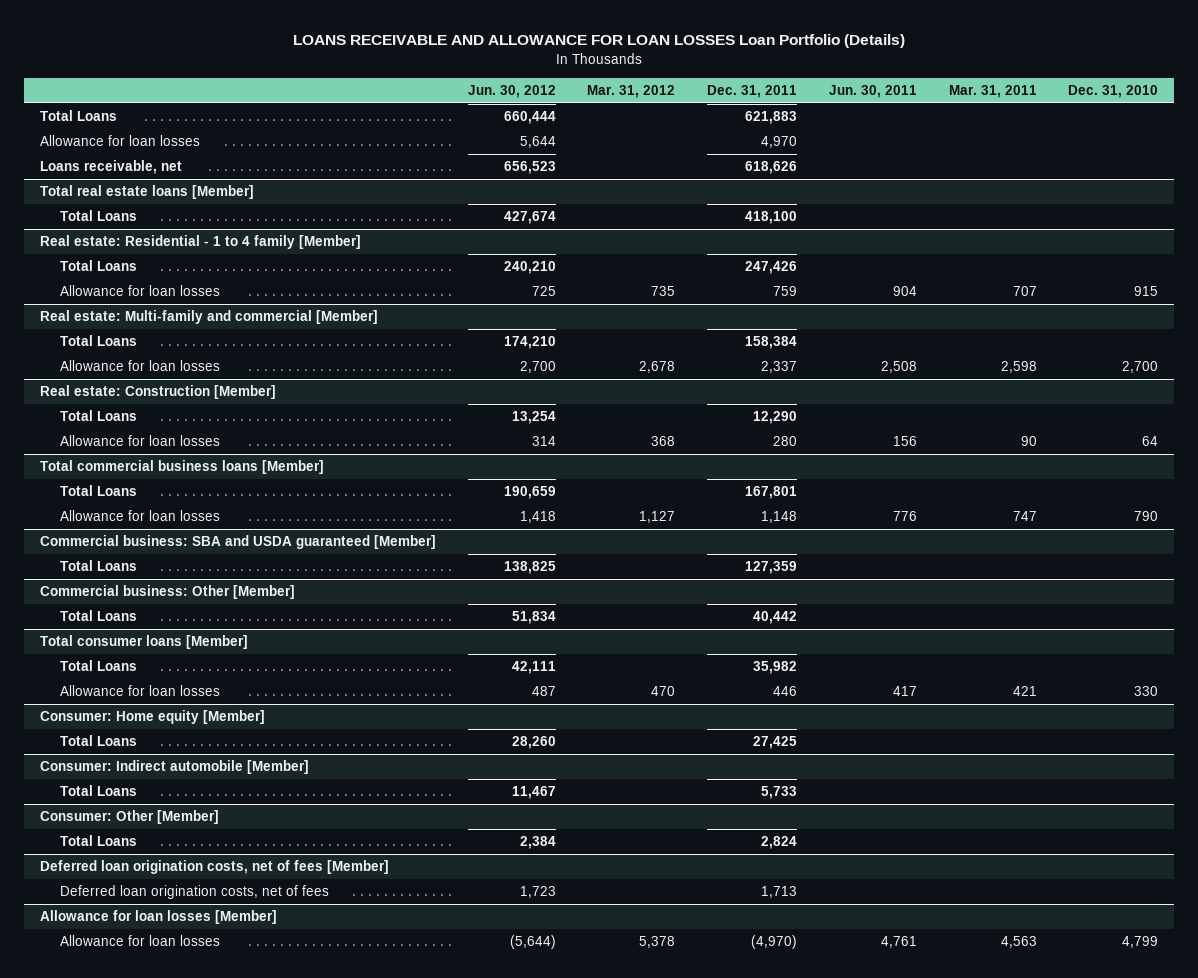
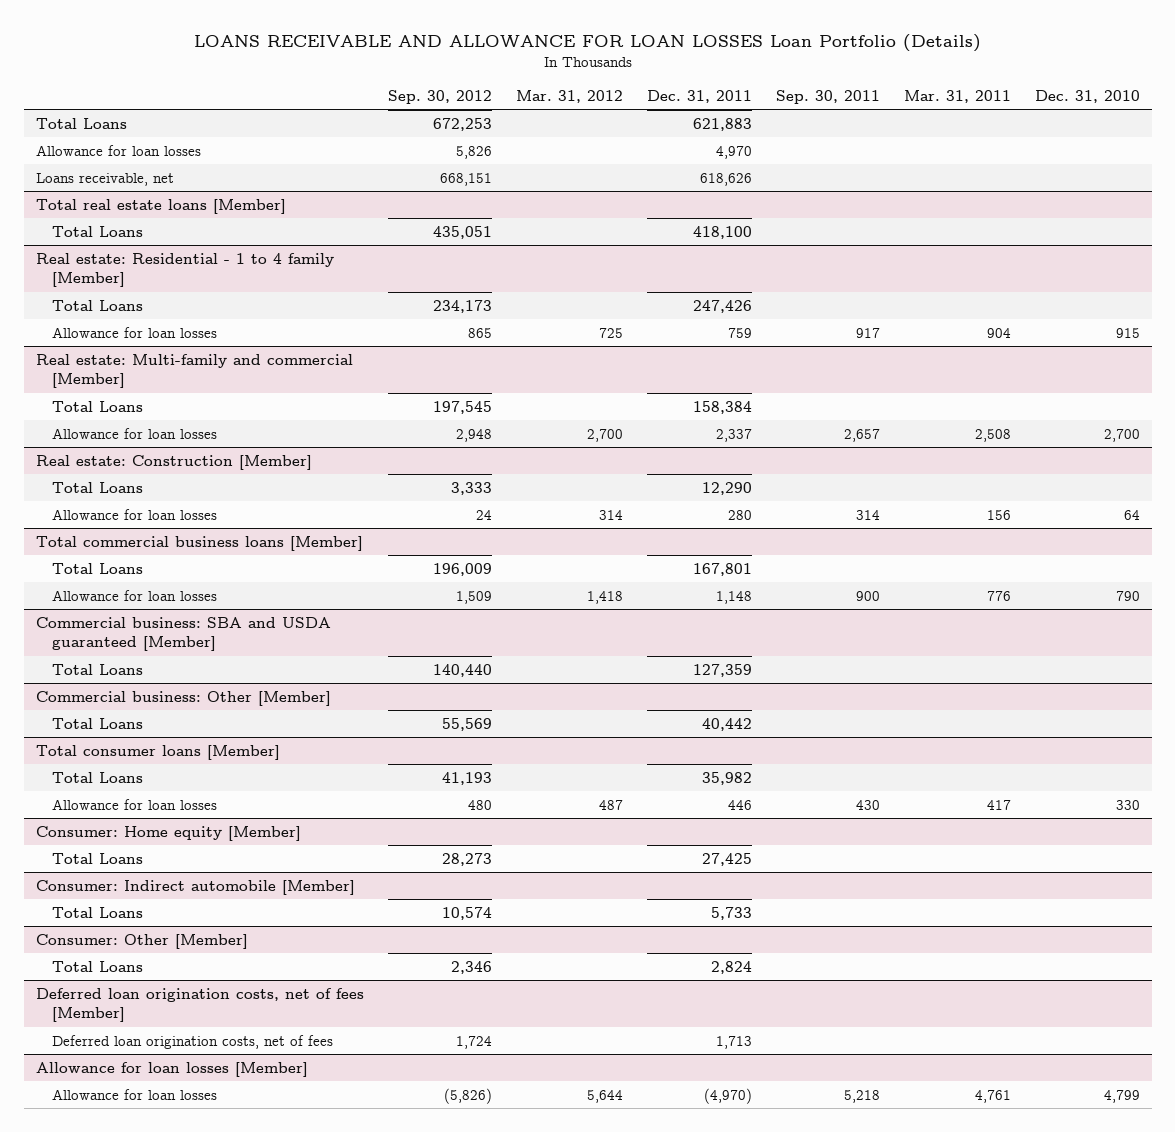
- | Jun. 30, 2012 | Mar. 31, 2012 | Dec. 31, 2011 | Jun. 30, 2011 | Mar. 31, 2011 | Dec. 31, 2010
+ | Sep. 30, 2012 | Mar. 31, 2012 | Dec. 31, 2011 | Sep. 30, 2011 | Mar. 31, 2011 | Dec. 31, 2010
@ Real estate: Residential - 1 to 4 family [Member]
- Allowance for loan losses | 725 | 735 | 759 | 904 | 707 | 915
+ Allowance for loan losses | 865 | 725 | 759 | 917 | 904 | 915
@ Real estate: Multi-family and commercial [Member]
- Allowance for loan losses | 2,700 | 2,678 | 2,337 | 2,508 | 2,598 | 2,700
+ Allowance for loan losses | 2,948 | 2,700 | 2,337 | 2,657 | 2,508 | 2,700
@ Real estate: Construction [Member]
- Allowance for loan losses | 314 | 368 | 280 | 156 | 90 | 64
+ Allowance for loan losses | 24 | 314 | 280 | 314 | 156 | 64
@ Total commercial business loans [Member]
- Allowance for loan losses | 1,418 | 1,127 | 1,148 | 776 | 747 | 790
+ Allowance for loan losses | 1,509 | 1,418 | 1,148 | 900 | 776 | 790
@ Total consumer loans [Member]
- Allowance for loan losses | 487 | 470 | 446 | 417 | 421 | 330
+ Allowance for loan losses | 480 | 487 | 446 | 430 | 417 | 330
@ Allowance for loan losses [Member]
- Allowance for loan losses | (5,644) | 5,378 | (4,970) | 4,761 | 4,563 | 4,799
+ Allowance for loan losses | (5,826) | 5,644 | (4,970) | 5,218 | 4,761 | 4,799

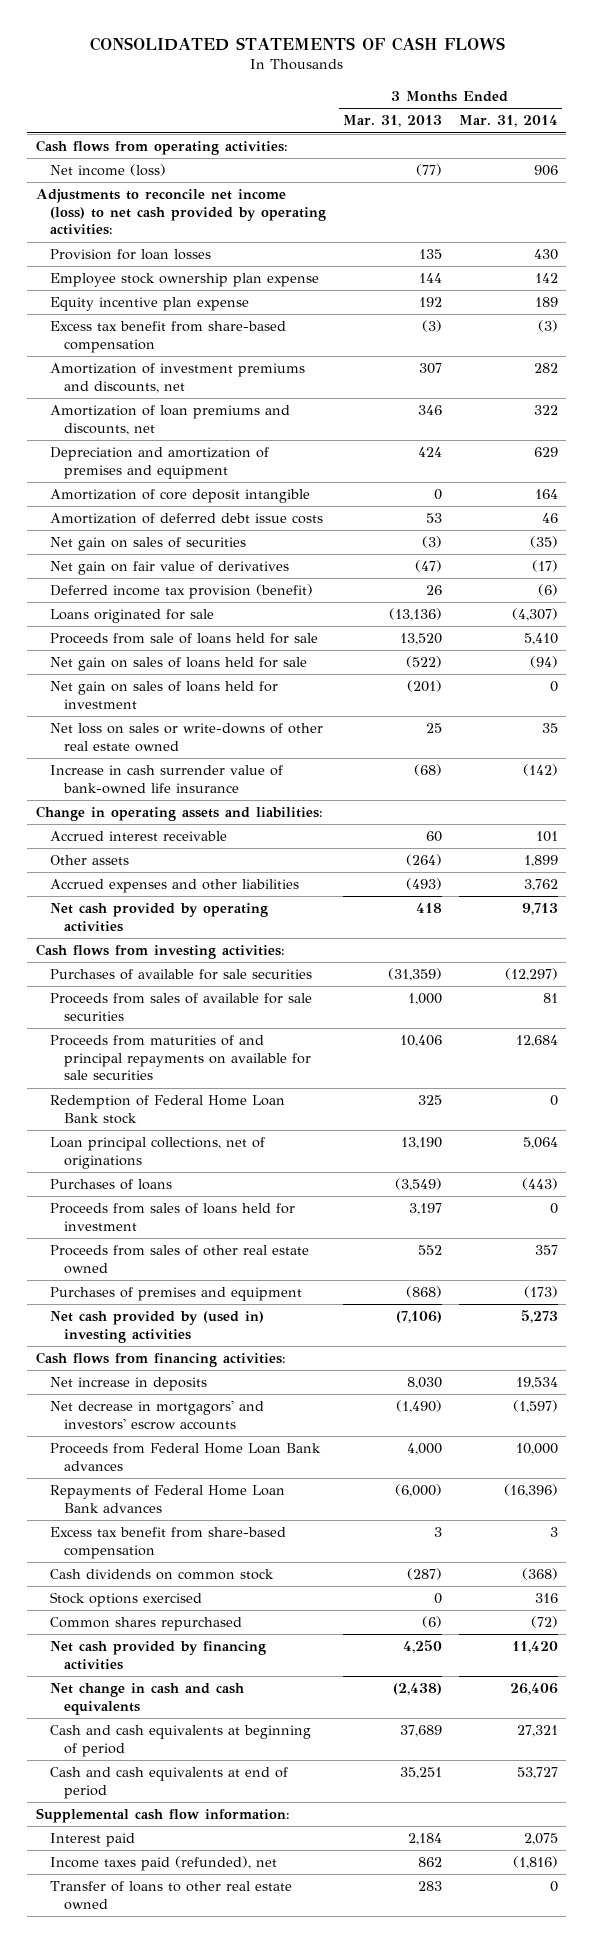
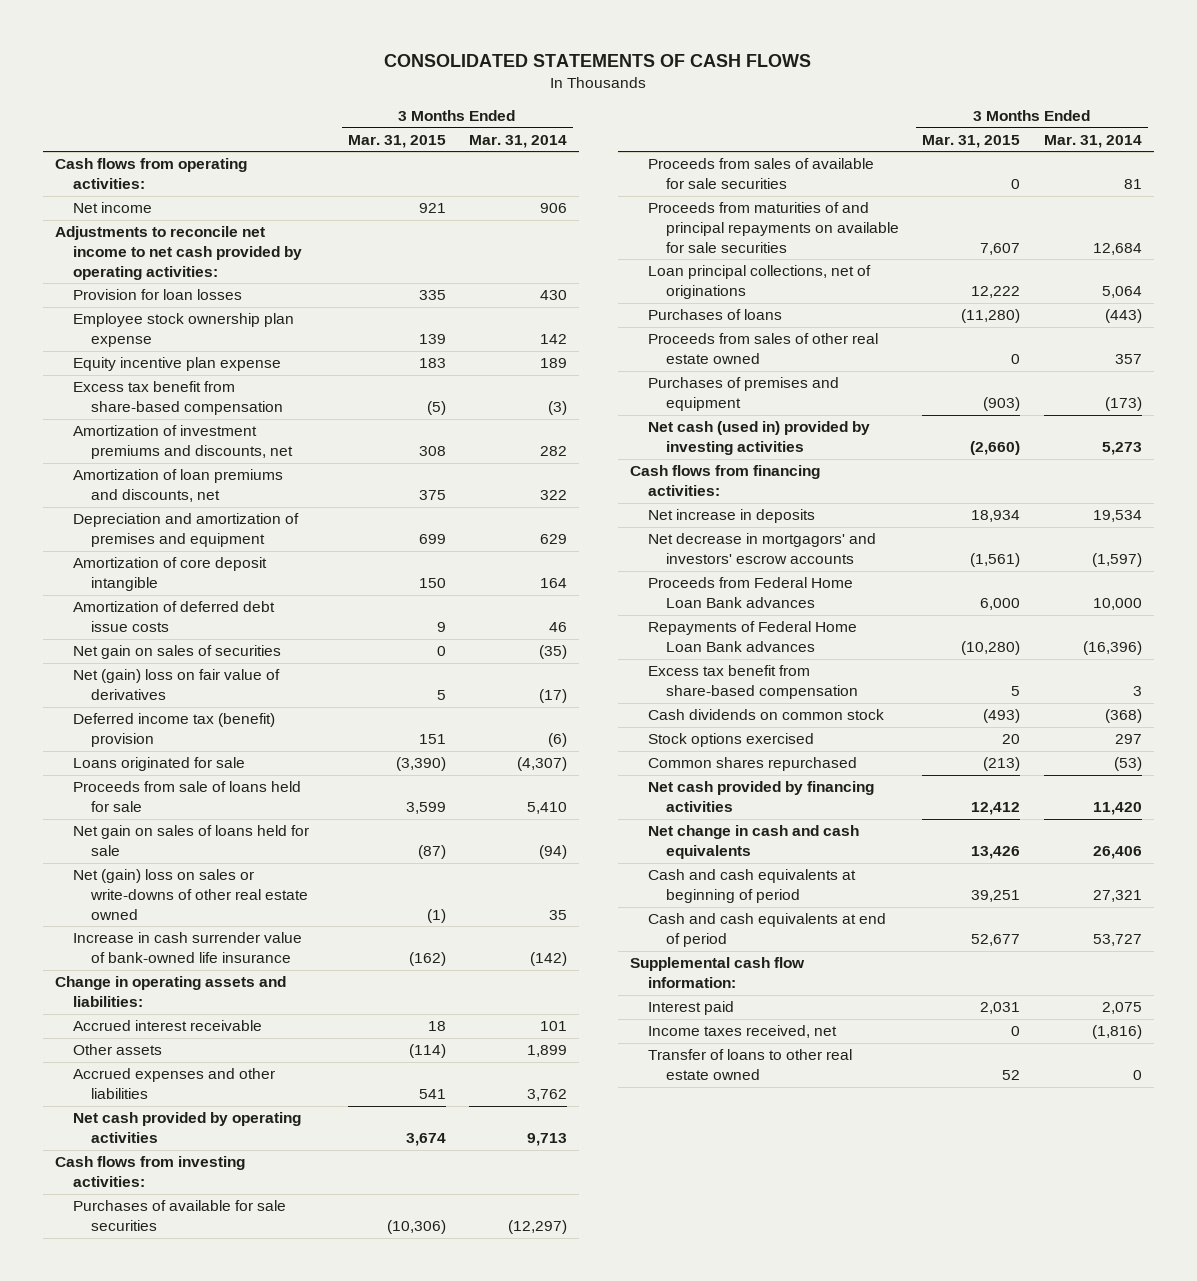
- | 3 Months Ended Mar. 31, 2013 | 3 Months Ended Mar. 31, 2014
+ | 3 Months Ended Mar. 31, 2015 | 3 Months Ended Mar. 31, 2014
- Net income (loss) | (77) | 906
- Adjustments to reconcile net income (loss) to net cash provided by operating activities:
+ Net income | 921 | 906
+ Adjustments to reconcile net income to net cash provided by operating activities:
- Net gain on fair value of derivatives | (47) | (17)
- Deferred income tax provision (benefit) | 26 | (6)
+ Net (gain) loss on fair value of derivatives | 5 | (17)
+ Deferred income tax (benefit) provision | 151 | (6)
- Net gain on sales of loans held for investment | (201) | 0
- Net loss on sales or write-downs of other real estate owned | 25 | 35
+ Net (gain) loss on sales or write-downs of other real estate owned | (1) | 35
- Redemption of Federal Home Loan Bank stock | 325 | 0
- Proceeds from sales of loans held for investment | 3,197 | 0
- Net cash provided by (used in) investing activities | (7,106) | 5,273
+ Net cash (used in) provided by investing activities | (2,660) | 5,273
- Stock options exercised | 0 | 316
- Common shares repurchased | (6) | (72)
+ Stock options exercised | 20 | 297
+ Common shares repurchased | (213) | (53)
- Income taxes paid (refunded), net | 862 | (1,816)
+ Income taxes received, net | 0 | (1,816)

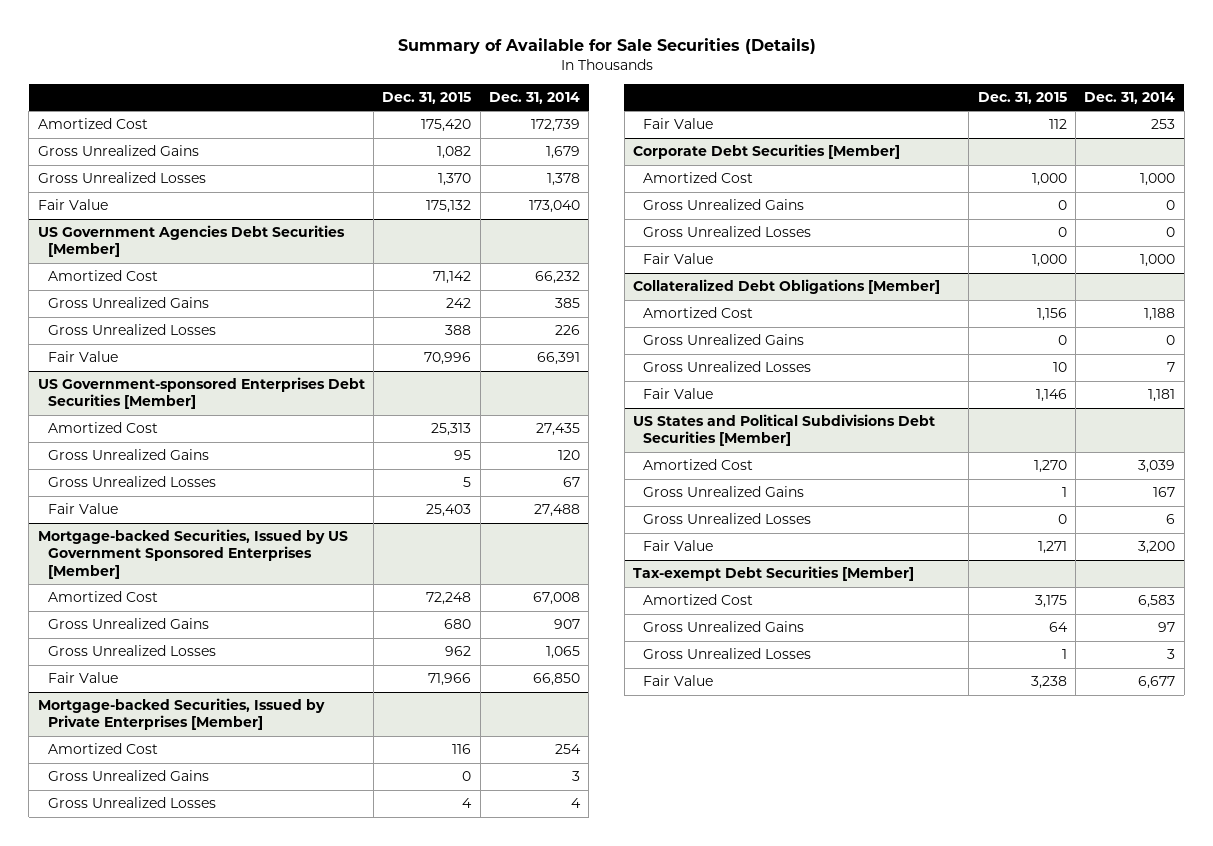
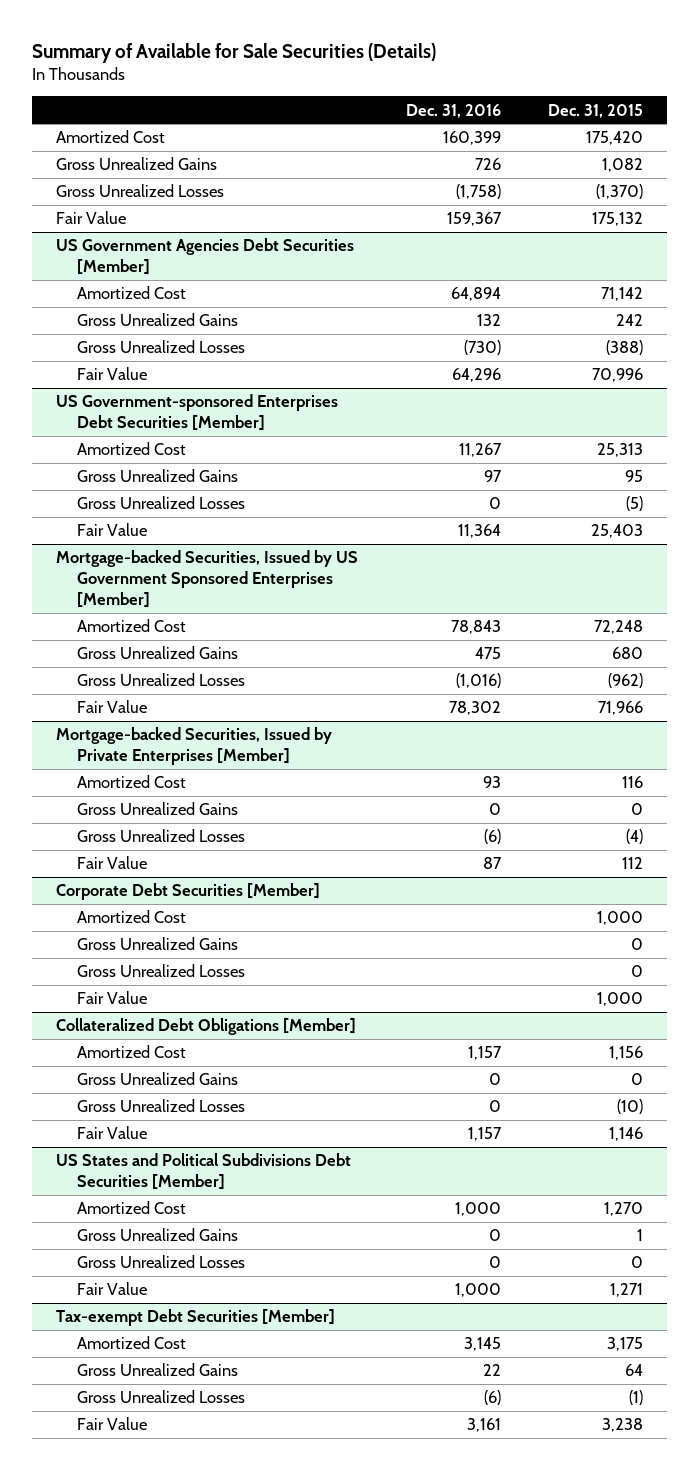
- | Dec. 31, 2015 | Dec. 31, 2014
+ | Dec. 31, 2016 | Dec. 31, 2015
- Gross Unrealized Losses | 1,370 | 1,378
+ Gross Unrealized Losses | (1,758) | (1,370)
@ US Government Agencies Debt Securities [Member]
- Gross Unrealized Losses | 388 | 226
+ Gross Unrealized Losses | (730) | (388)
@ US Government-sponsored Enterprises Debt Securities [Member]
- Gross Unrealized Losses | 5 | 67
+ Gross Unrealized Losses | 0 | (5)
@ Mortgage-backed Securities, Issued by US Government Sponsored Enterprises [Member]
- Gross Unrealized Losses | 962 | 1,065
+ Gross Unrealized Losses | (1,016) | (962)
@ Mortgage-backed Securities, Issued by Private Enterprises [Member]
- Gross Unrealized Losses | 4 | 4
+ Gross Unrealized Losses | (6) | (4)
@ Collateralized Debt Obligations [Member]
- Gross Unrealized Losses | 10 | 7
+ Gross Unrealized Losses | 0 | (10)
@ Tax-exempt Debt Securities [Member]
- Gross Unrealized Losses | 1 | 3
+ Gross Unrealized Losses | (6) | (1)

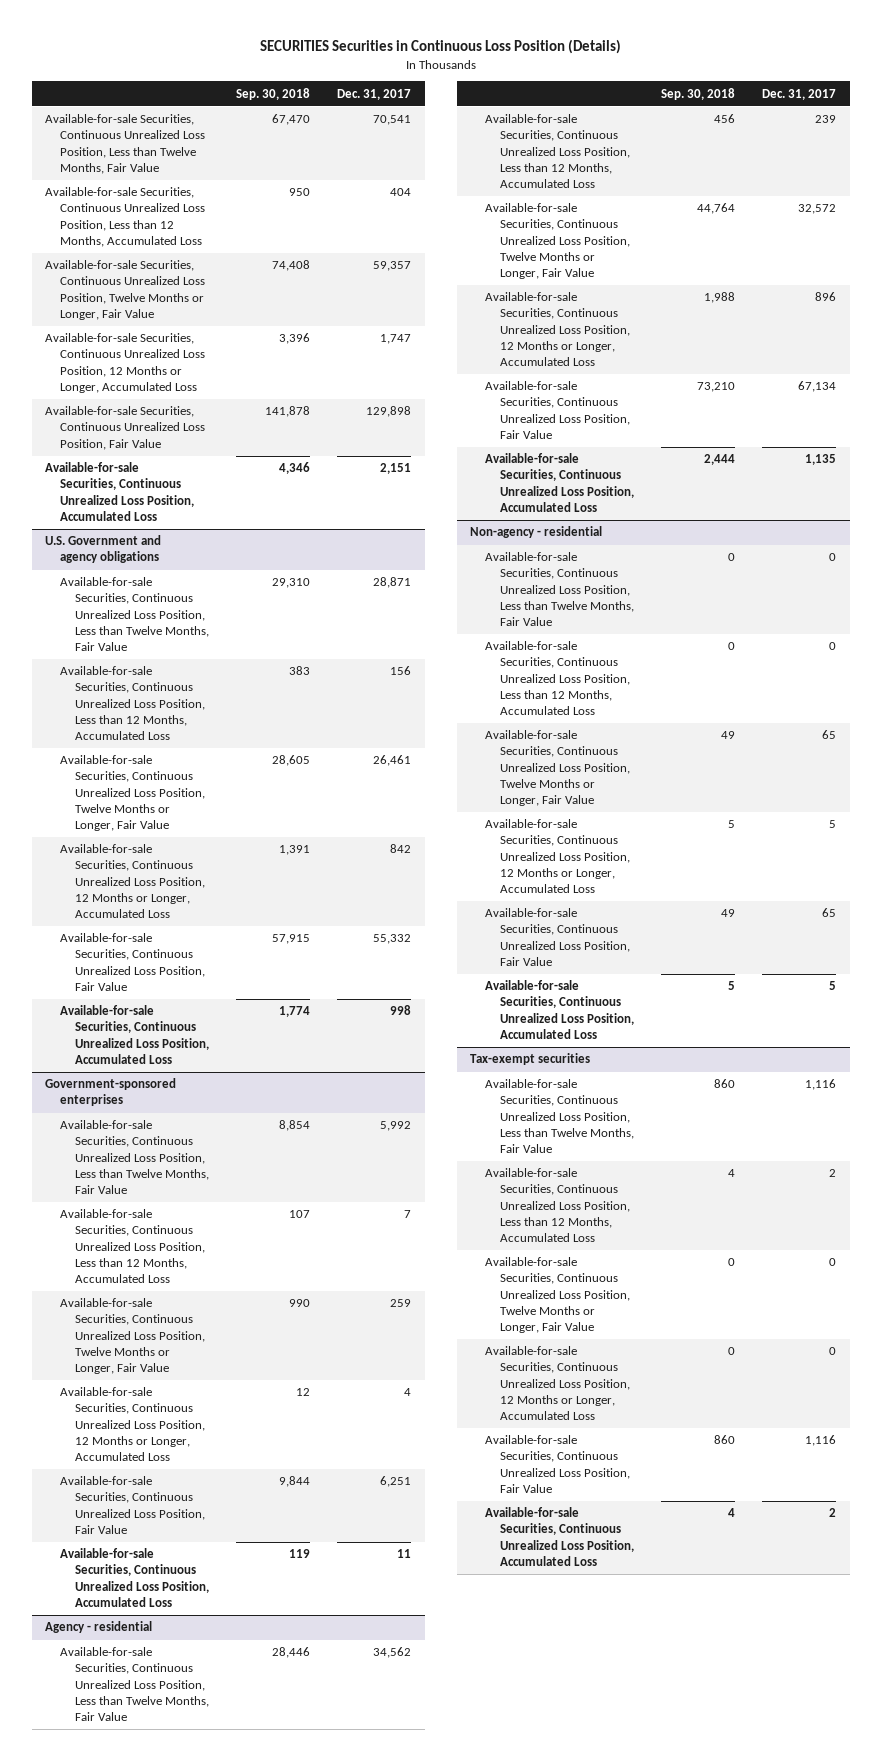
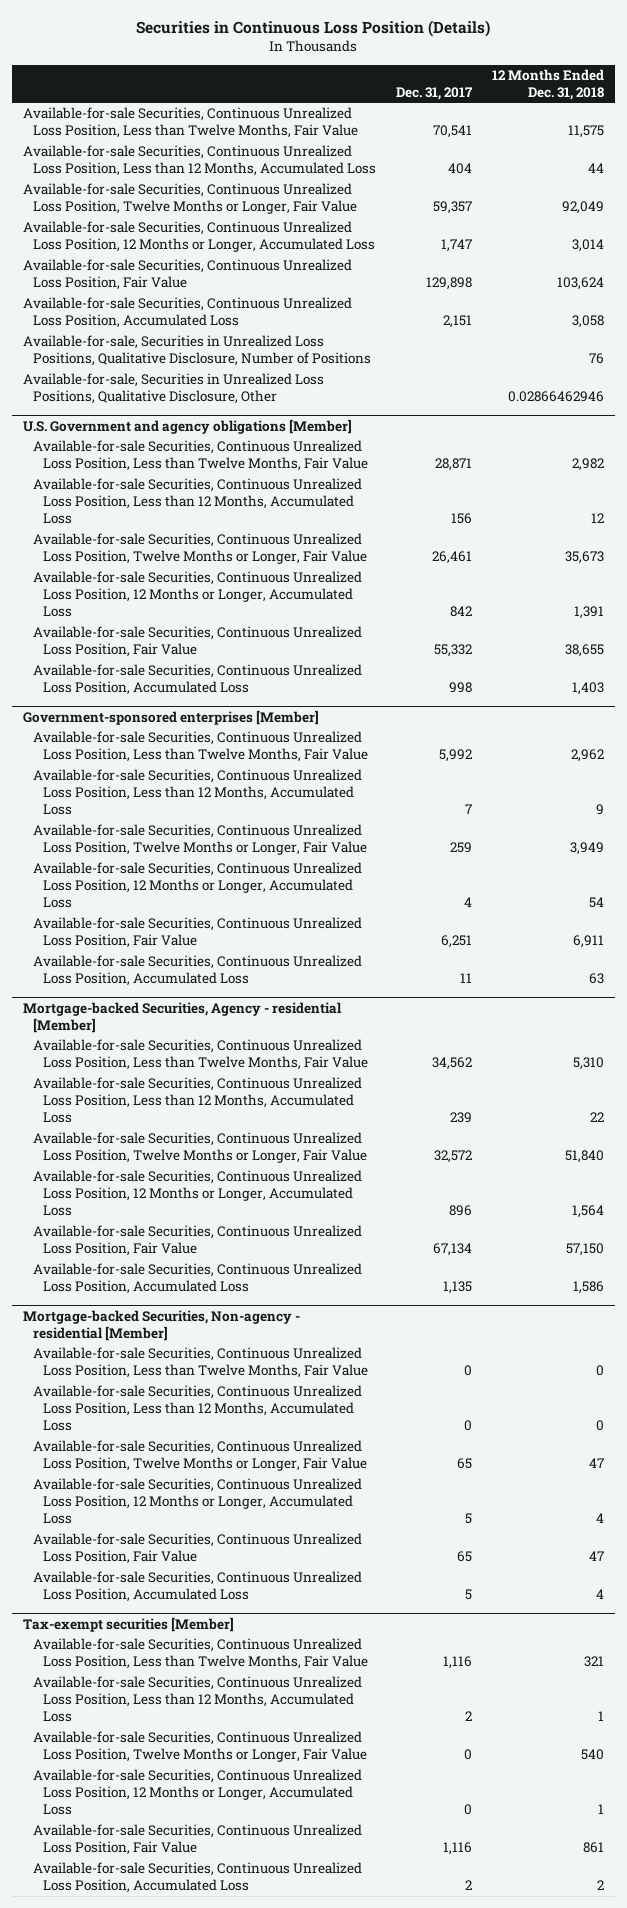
- SECURITIES Securities in Continuous Loss Position (Details)
+ Securities in Continuous Loss Position (Details)
- | Sep. 30, 2018 | Dec. 31, 2017
+ | Dec. 31, 2017 | 12 Months Ended Dec. 31, 2018
- U.S. Government and agency obligations
+ Available-for-sale, Securities in Unrealized Loss Positions, Qualitative Disclosure, Number of Positions | | 76
+ Available-for-sale, Securities in Unrealized Loss Positions, Qualitative Disclosure, Other | | 0.02866462946
+ U.S. Government and agency obligations [Member]
- Government-sponsored enterprises
+ Government-sponsored enterprises [Member]
- Agency - residential
+ Mortgage-backed Securities, Agency - residential [Member]
- Non-agency - residential
+ Mortgage-backed Securities, Non-agency - residential [Member]
- Tax-exempt securities
+ Tax-exempt securities [Member]

